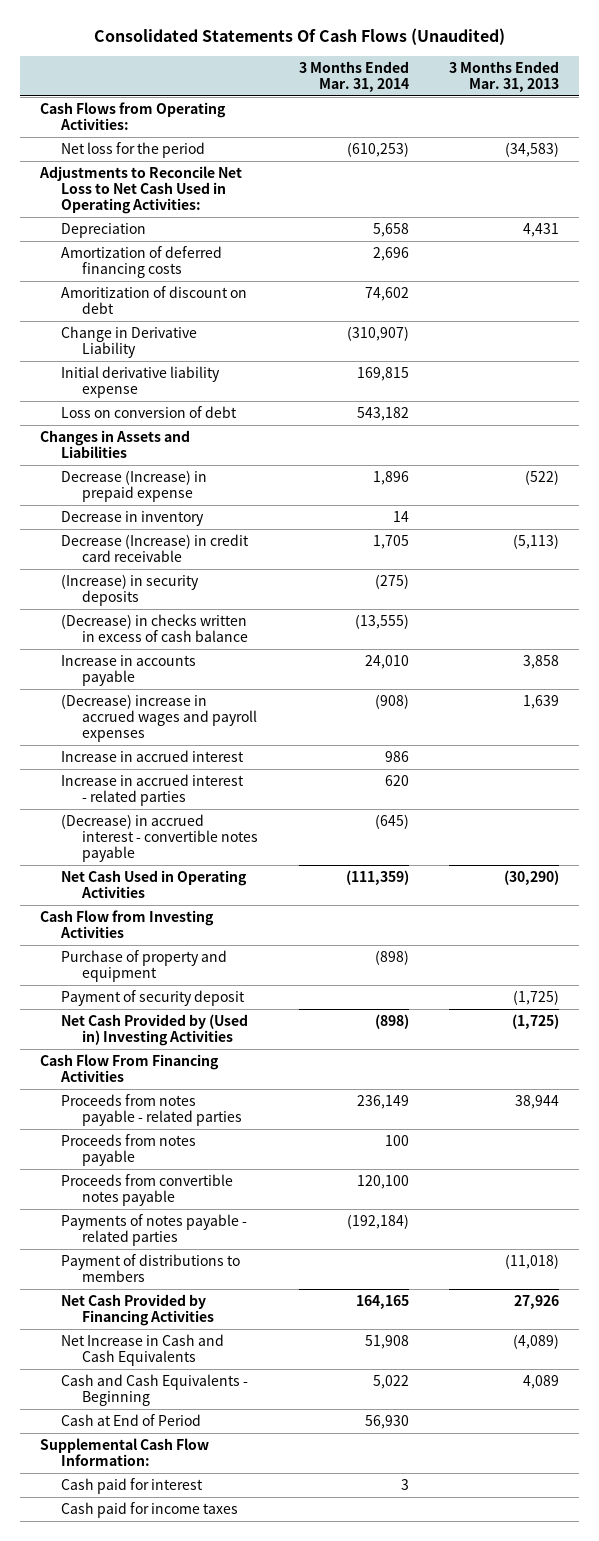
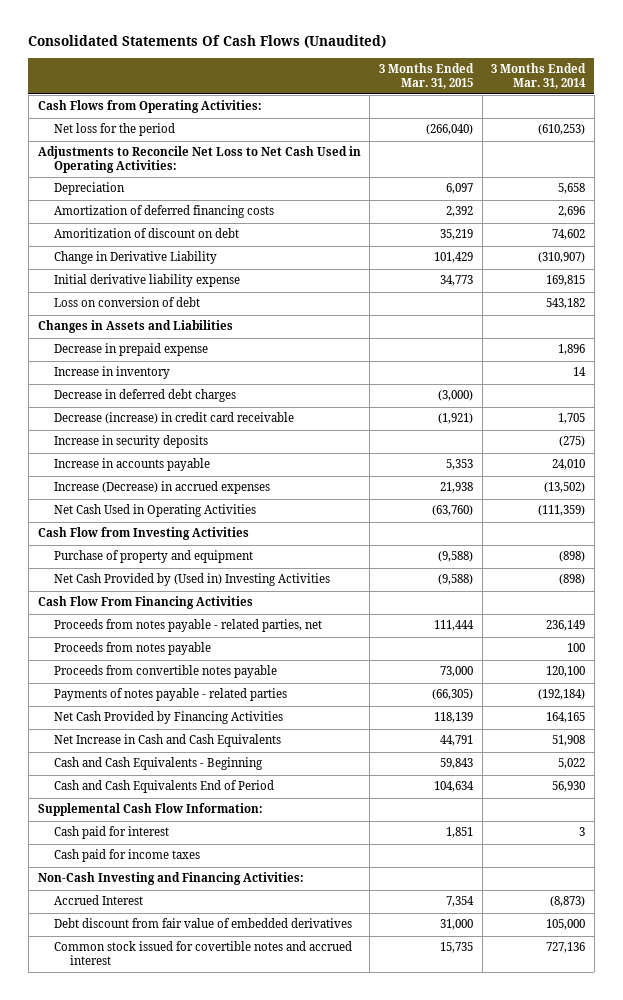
- | 3 Months Ended Mar. 31, 2014 | 3 Months Ended Mar. 31, 2013
+ | 3 Months Ended Mar. 31, 2015 | 3 Months Ended Mar. 31, 2014
- Decrease (Increase) in prepaid expense | 1,896 | (522)
- Decrease in inventory | 14 |
- Decrease (Increase) in credit card receivable | 1,705 | (5,113)
- (Increase) in security deposits | (275) |
- (Decrease) in checks written in excess of cash balance | (13,555) |
+ Decrease in prepaid expense | | 1,896
+ Increase in inventory | | 14
+ Decrease in deferred debt charges | (3,000) |
+ Decrease (increase) in credit card receivable | (1,921) | 1,705
+ Increase in security deposits | | (275)
- (Decrease) increase in accrued wages and payroll expenses | (908) | 1,639
- Increase in accrued interest | 986 |
- Increase in accrued interest - related parties | 620 |
- (Decrease) in accrued interest - convertible notes payable | (645) |
+ Increase (Decrease) in accrued expenses | 21,938 | (13,502)
- Payment of security deposit | | (1,725)
- Proceeds from notes payable - related parties | 236,149 | 38,944
+ Proceeds from notes payable - related parties, net | 111,444 | 236,149
- Payment of distributions to members | | (11,018)
- Cash at End of Period | 56,930 |
+ Cash and Cash Equivalents End of Period | 104,634 | 56,930
+ Non-Cash Investing and Financing Activities:
+ Accrued Interest | 7,354 | (8,873)
+ Debt discount from fair value of embedded derivatives | 31,000 | 105,000
+ Common stock issued for covertible notes and accrued interest | 15,735 | 727,136

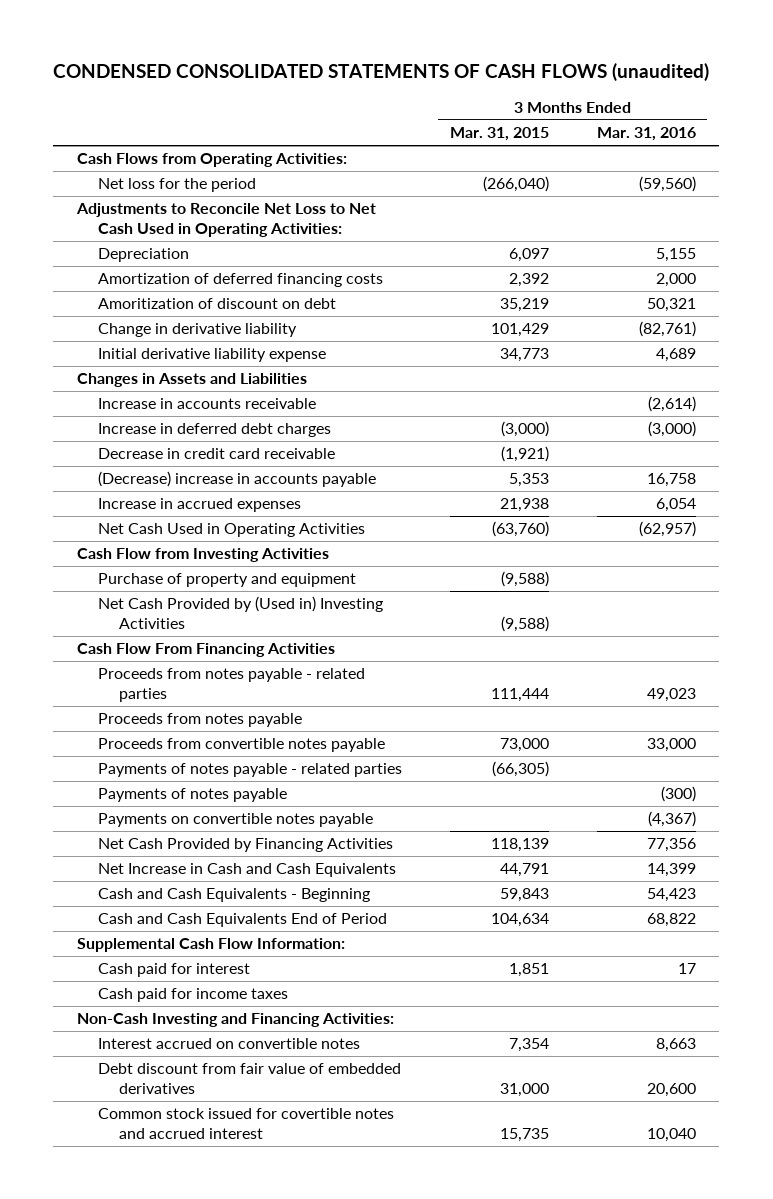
- Consolidated Statements Of Cash Flows (Unaudited)
+ CONDENSED CONSOLIDATED STATEMENTS OF CASH FLOWS (unaudited)
- | 3 Months Ended Mar. 31, 2015 | 3 Months Ended Mar. 31, 2014
+ | 3 Months Ended Mar. 31, 2015 | 3 Months Ended Mar. 31, 2016
- Change in Derivative Liability | 101,429 | (310,907)
+ Change in derivative liability | 101,429 | (82,761)
- Loss on conversion of debt | | 543,182
- Decrease in prepaid expense | | 1,896
- Increase in inventory | | 14
- Decrease in deferred debt charges | (3,000) |
- Decrease (increase) in credit card receivable | (1,921) | 1,705
- Increase in security deposits | | (275)
- Increase in accounts payable | 5,353 | 24,010
- Increase (Decrease) in accrued expenses | 21,938 | (13,502)
+ Increase in accounts receivable | | (2,614)
+ Increase in deferred debt charges | (3,000) | (3,000)
+ Decrease in credit card receivable | (1,921) |
+ (Decrease) increase in accounts payable | 5,353 | 16,758
+ Increase in accrued expenses | 21,938 | 6,054
- Proceeds from notes payable - related parties, net | 111,444 | 236,149
+ Proceeds from notes payable - related parties | 111,444 | 49,023
+ Payments of notes payable | | (300)
+ Payments on convertible notes payable | | (4,367)
- Accrued Interest | 7,354 | (8,873)
+ Interest accrued on convertible notes | 7,354 | 8,663

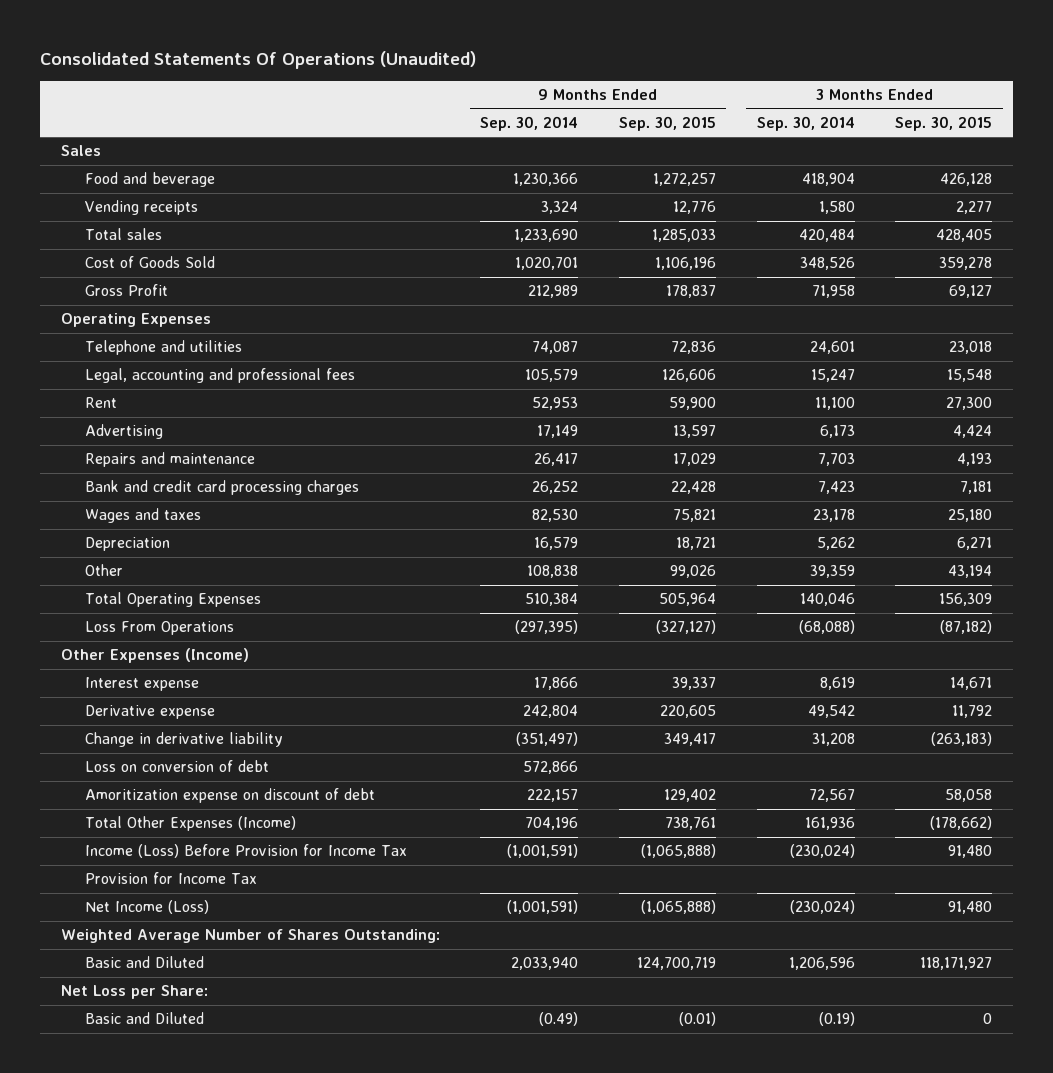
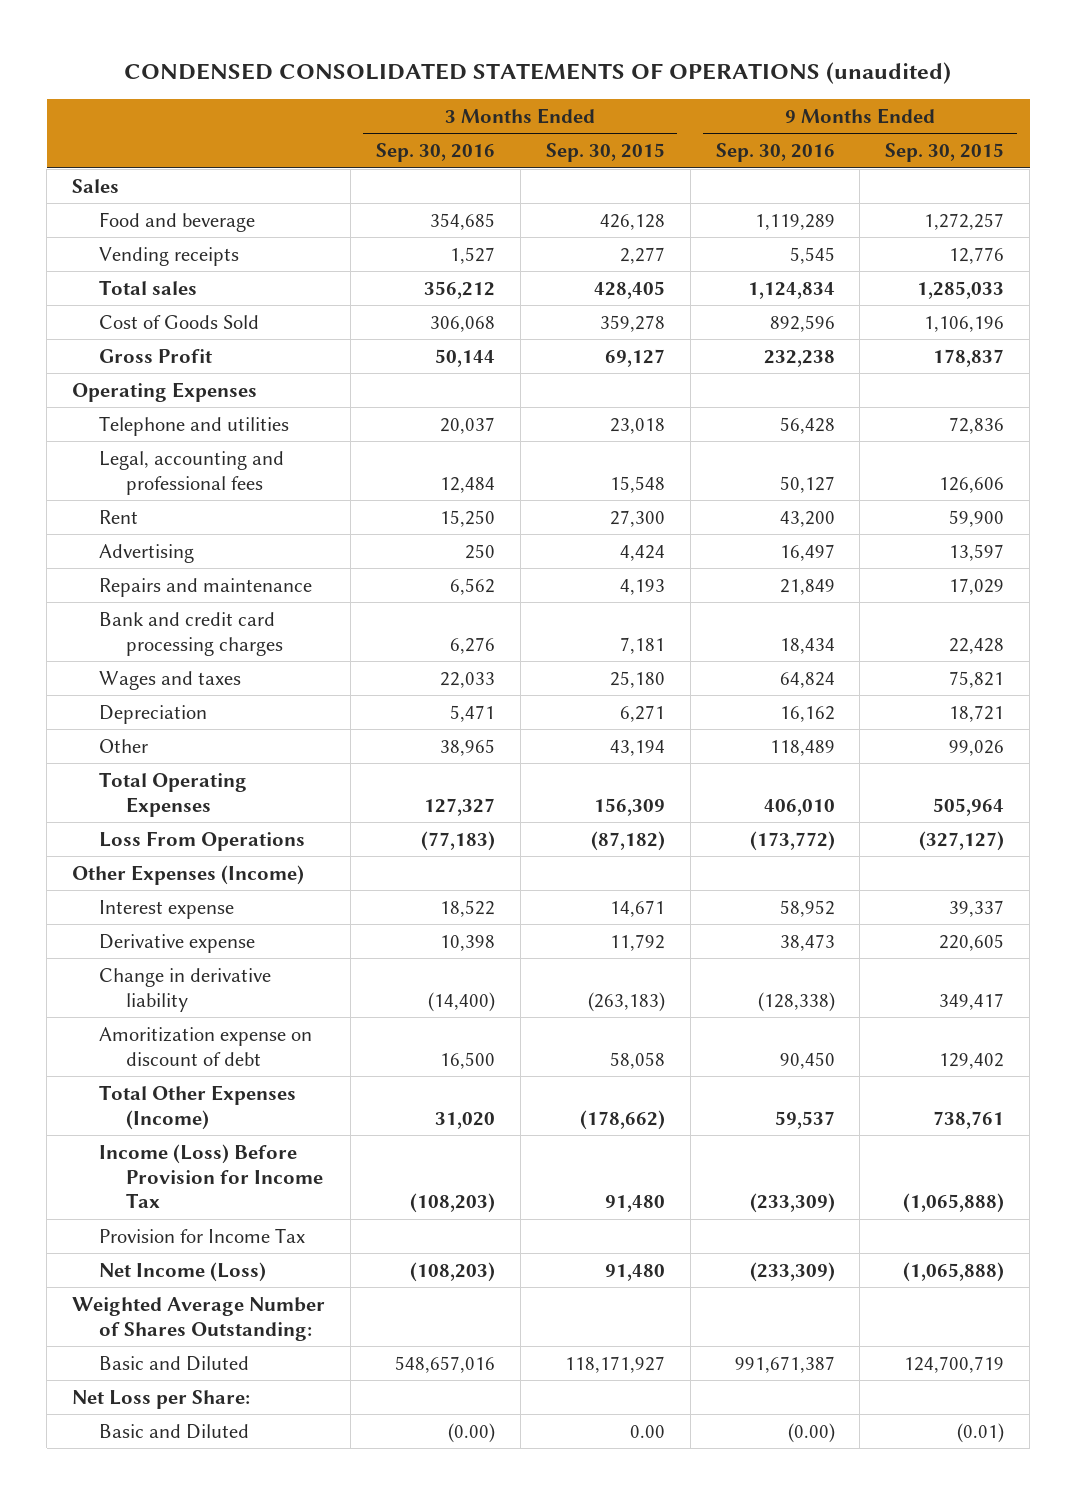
- Consolidated Statements Of Operations (Unaudited)
+ CONDENSED CONSOLIDATED STATEMENTS OF OPERATIONS (unaudited)
- | 9 Months Ended Sep. 30, 2014 | 9 Months Ended Sep. 30, 2015 | 3 Months Ended Sep. 30, 2014 | 3 Months Ended Sep. 30, 2015
+ | 3 Months Ended Sep. 30, 2016 | 3 Months Ended Sep. 30, 2015 | 9 Months Ended Sep. 30, 2016 | 9 Months Ended Sep. 30, 2015
- Loss on conversion of debt | 572,866 | | |
- Basic and Diluted | (0.49) | (0.01) | (0.19) | 0
+ Basic and Diluted | (0.00) | 0.00 | (0.00) | (0.01)

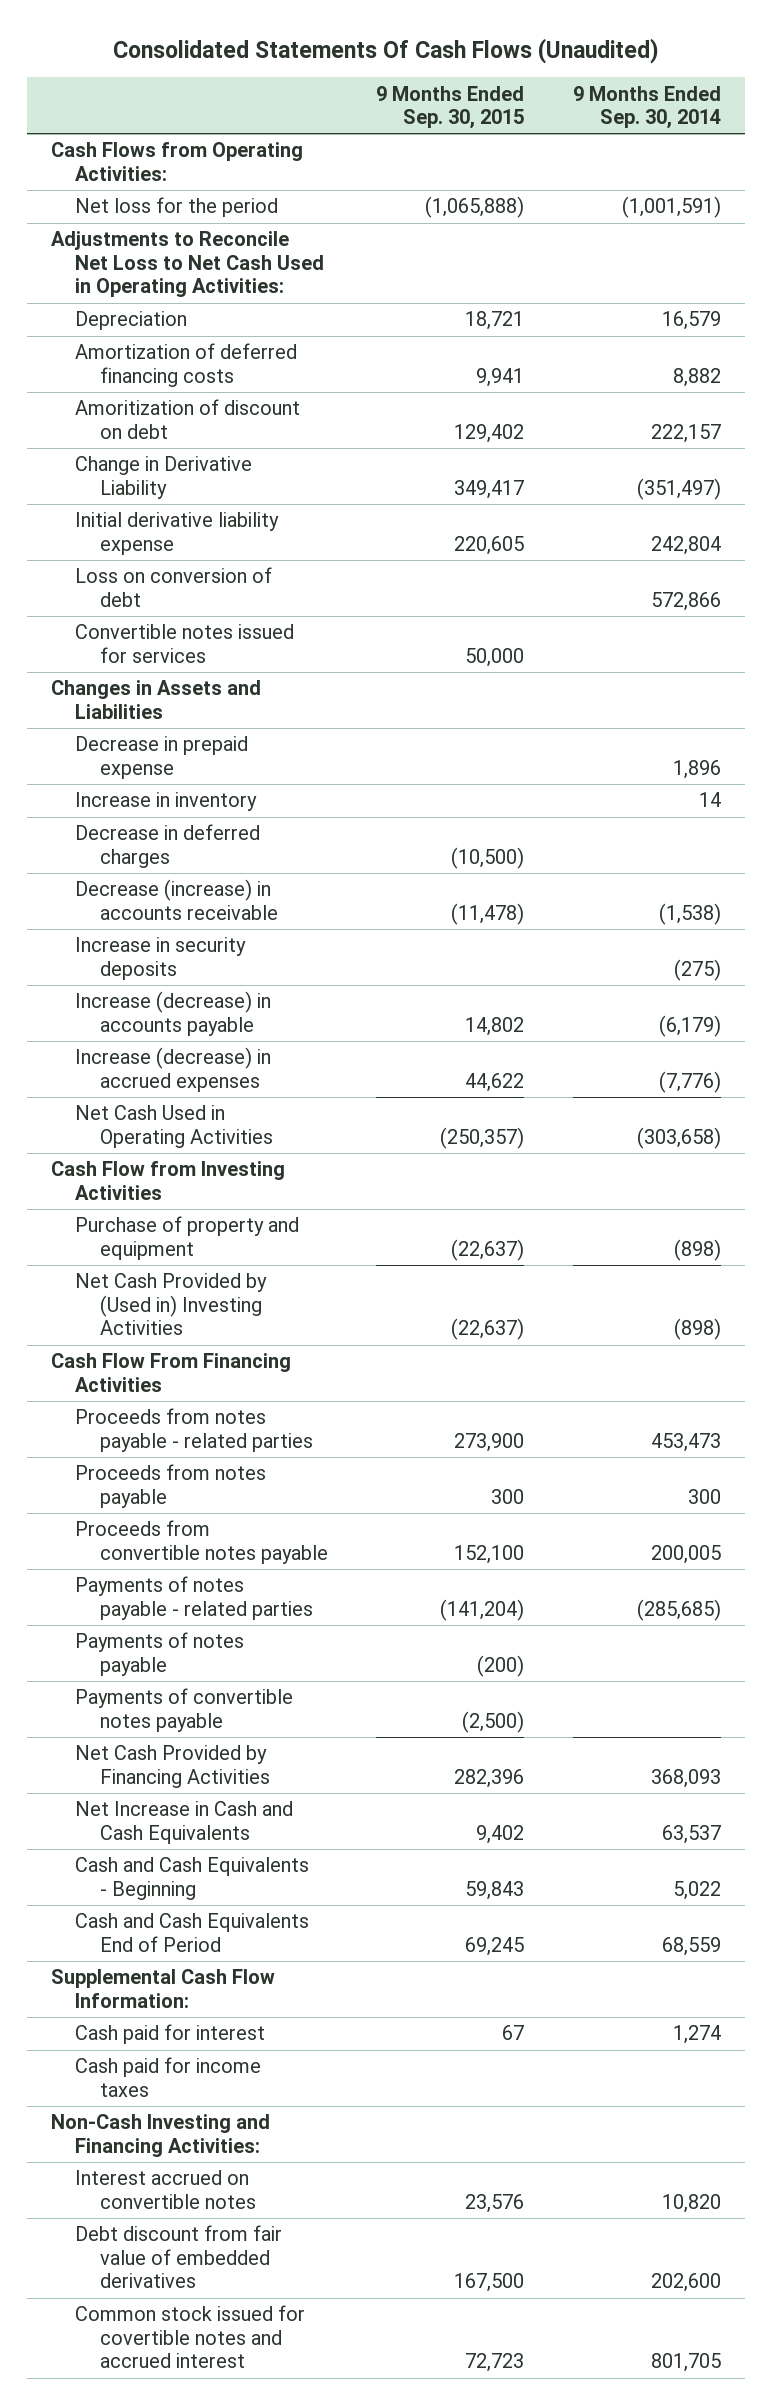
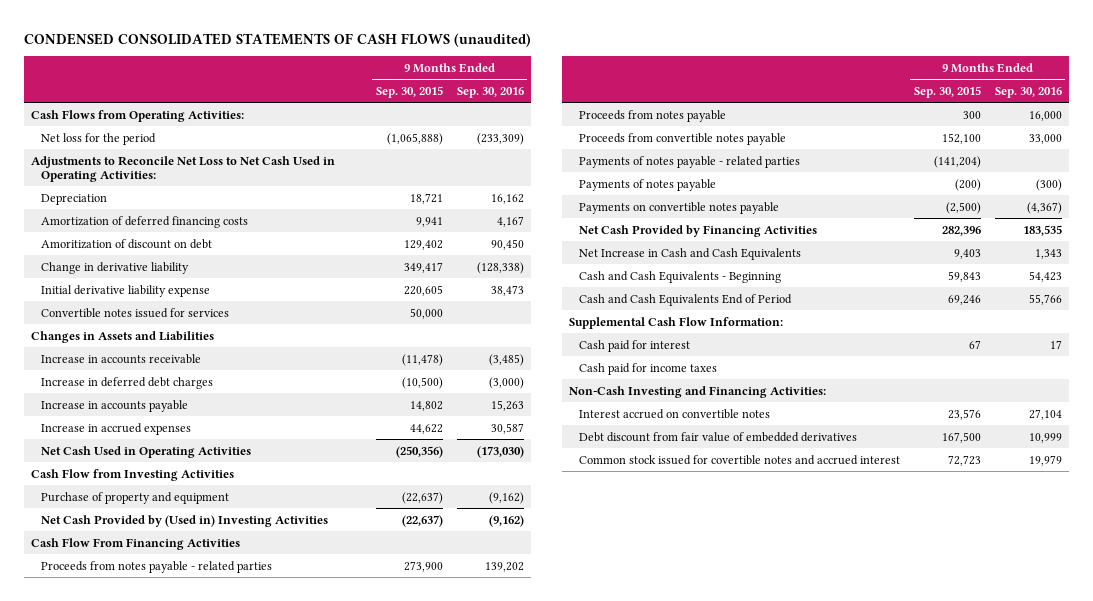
- Consolidated Statements Of Cash Flows (Unaudited)
+ CONDENSED CONSOLIDATED STATEMENTS OF CASH FLOWS (unaudited)
- | 9 Months Ended Sep. 30, 2015 | 9 Months Ended Sep. 30, 2014
+ | 9 Months Ended Sep. 30, 2015 | 9 Months Ended Sep. 30, 2016
- Change in Derivative Liability | 349,417 | (351,497)
+ Change in derivative liability | 349,417 | (128,338)
- Loss on conversion of debt | | 572,866
- Decrease in prepaid expense | | 1,896
- Increase in inventory | | 14
- Decrease in deferred charges | (10,500) |
- Decrease (increase) in accounts receivable | (11,478) | (1,538)
- Increase in security deposits | | (275)
- Increase (decrease) in accounts payable | 14,802 | (6,179)
- Increase (decrease) in accrued expenses | 44,622 | (7,776)
- Net Cash Used in Operating Activities | (250,357) | (303,658)
+ Increase in accounts receivable | (11,478) | (3,485)
+ Increase in deferred debt charges | (10,500) | (3,000)
+ Increase in accounts payable | 14,802 | 15,263
+ Increase in accrued expenses | 44,622 | 30,587
+ Net Cash Used in Operating Activities | (250,356) | (173,030)
- Payments of convertible notes payable | (2,500) |
+ Payments on convertible notes payable | (2,500) | (4,367)
- Net Increase in Cash and Cash Equivalents | 9,402 | 63,537
+ Net Increase in Cash and Cash Equivalents | 9,403 | 1,343
- Cash and Cash Equivalents End of Period | 69,245 | 68,559
+ Cash and Cash Equivalents End of Period | 69,246 | 55,766

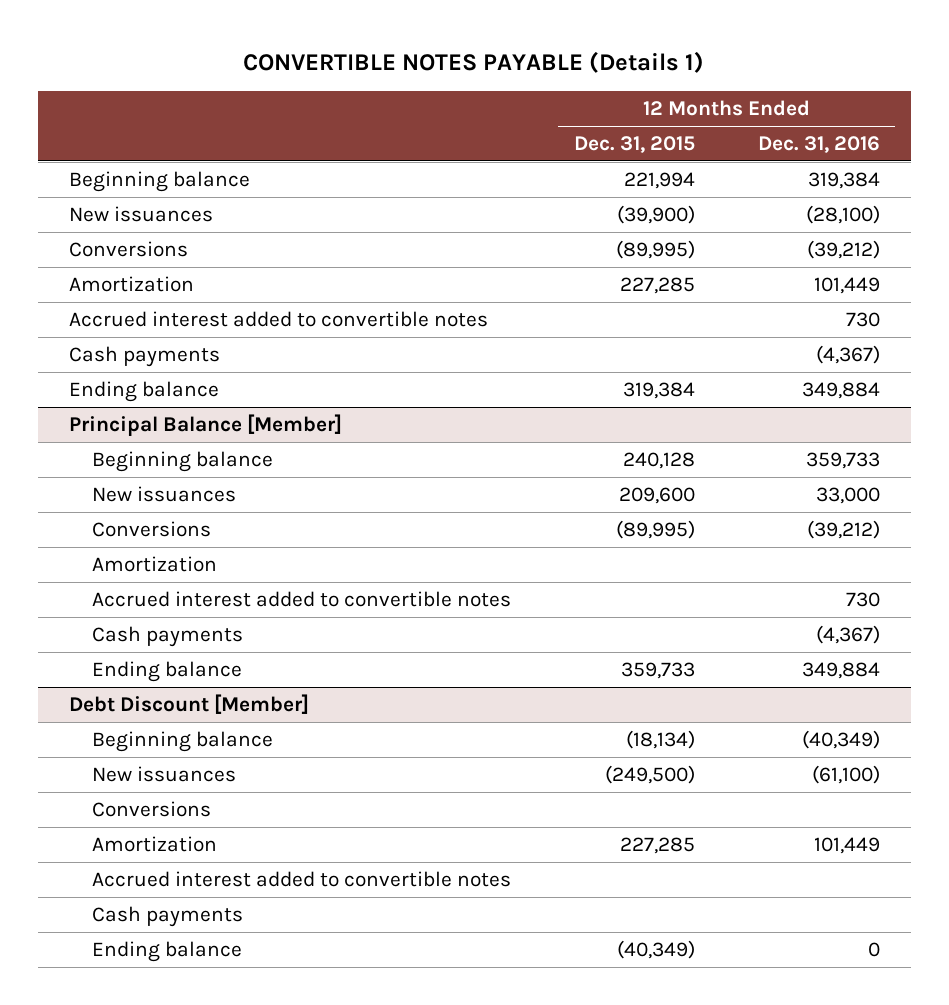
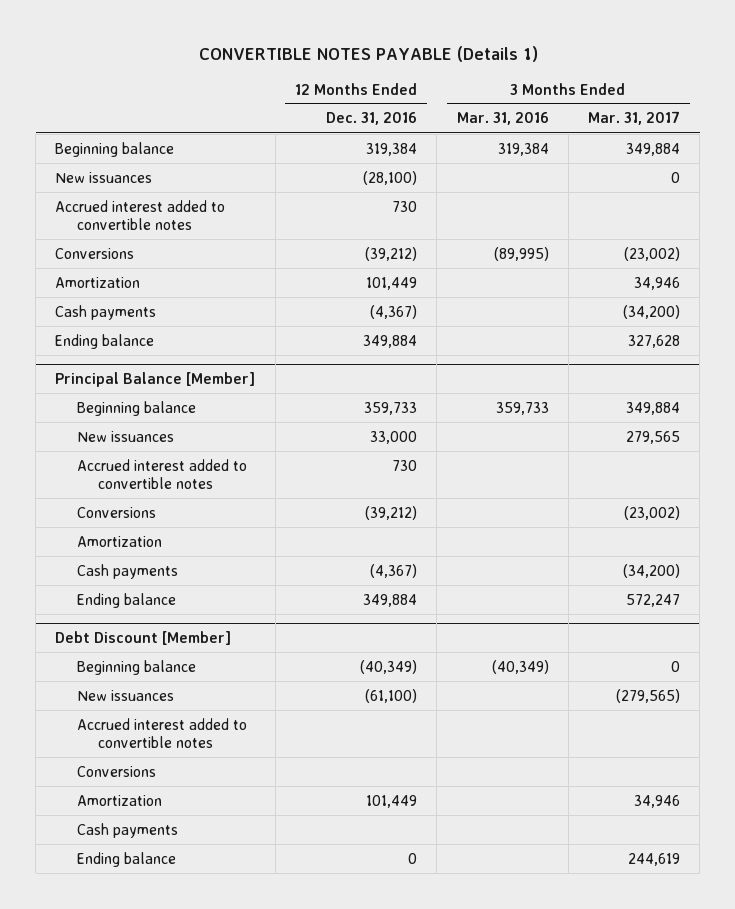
- | 12 Months Ended Dec. 31, 2015 | 12 Months Ended Dec. 31, 2016
+ | 12 Months Ended Dec. 31, 2016 | 3 Months Ended Mar. 31, 2016 | 3 Months Ended Mar. 31, 2017
moved up: Accrued interest added to convertible notes | 730 | |
@ Principal Balance [Member]
moved up: Accrued interest added to convertible notes | 730 | |
@ Debt Discount [Member]
moved up: Accrued interest added to convertible notes

